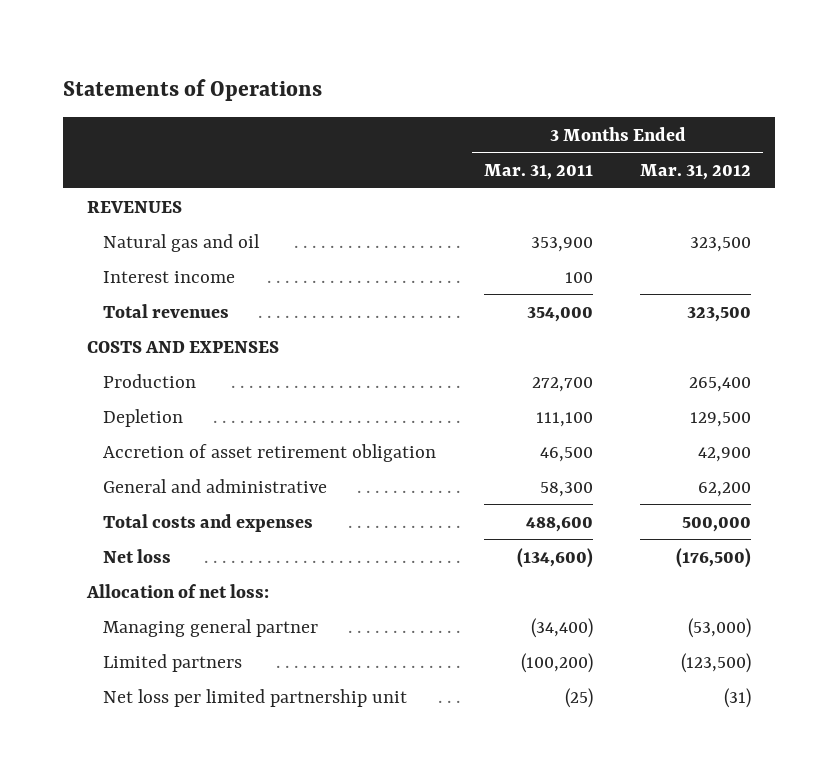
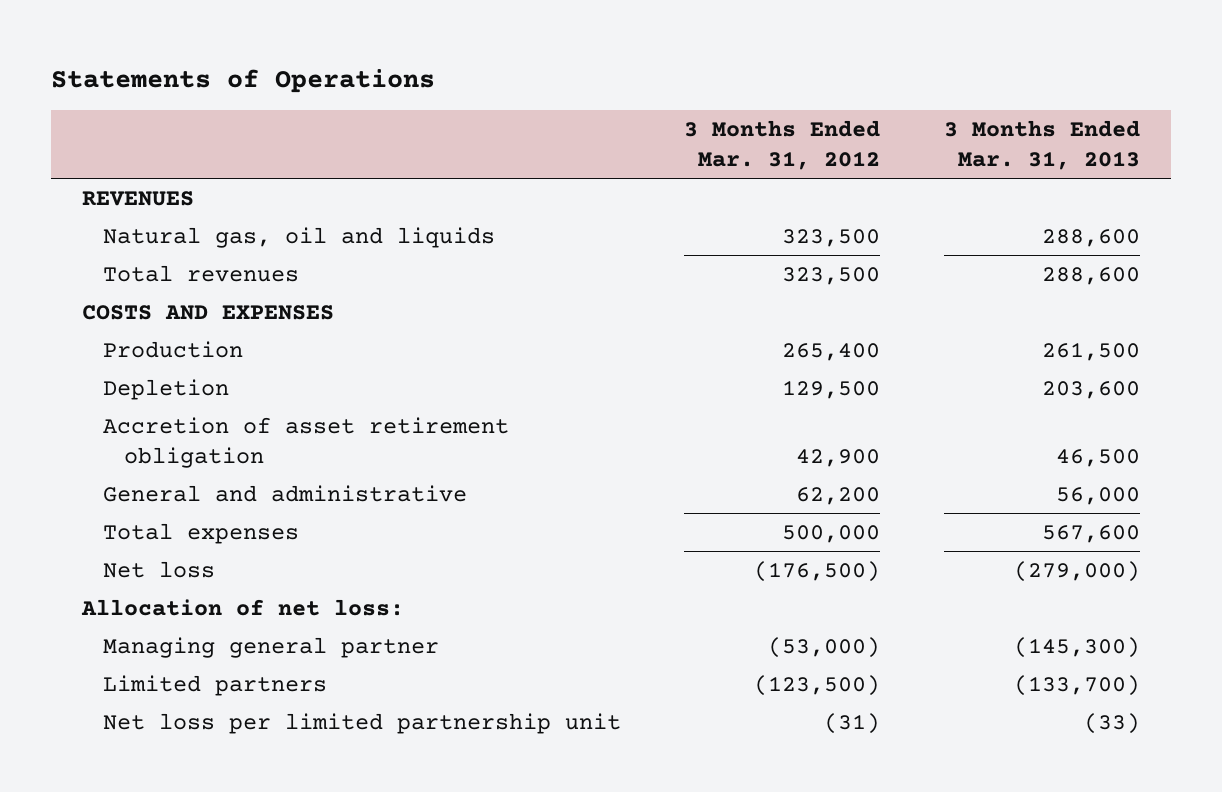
- | 3 Months Ended Mar. 31, 2011 | 3 Months Ended Mar. 31, 2012
+ | 3 Months Ended Mar. 31, 2012 | 3 Months Ended Mar. 31, 2013
- Natural gas and oil | 353,900 | 323,500
- Interest income | 100 |
+ Natural gas, oil and liquids | 323,500 | 288,600
- Total costs and expenses | 488,600 | 500,000
+ Total expenses | 500,000 | 567,600

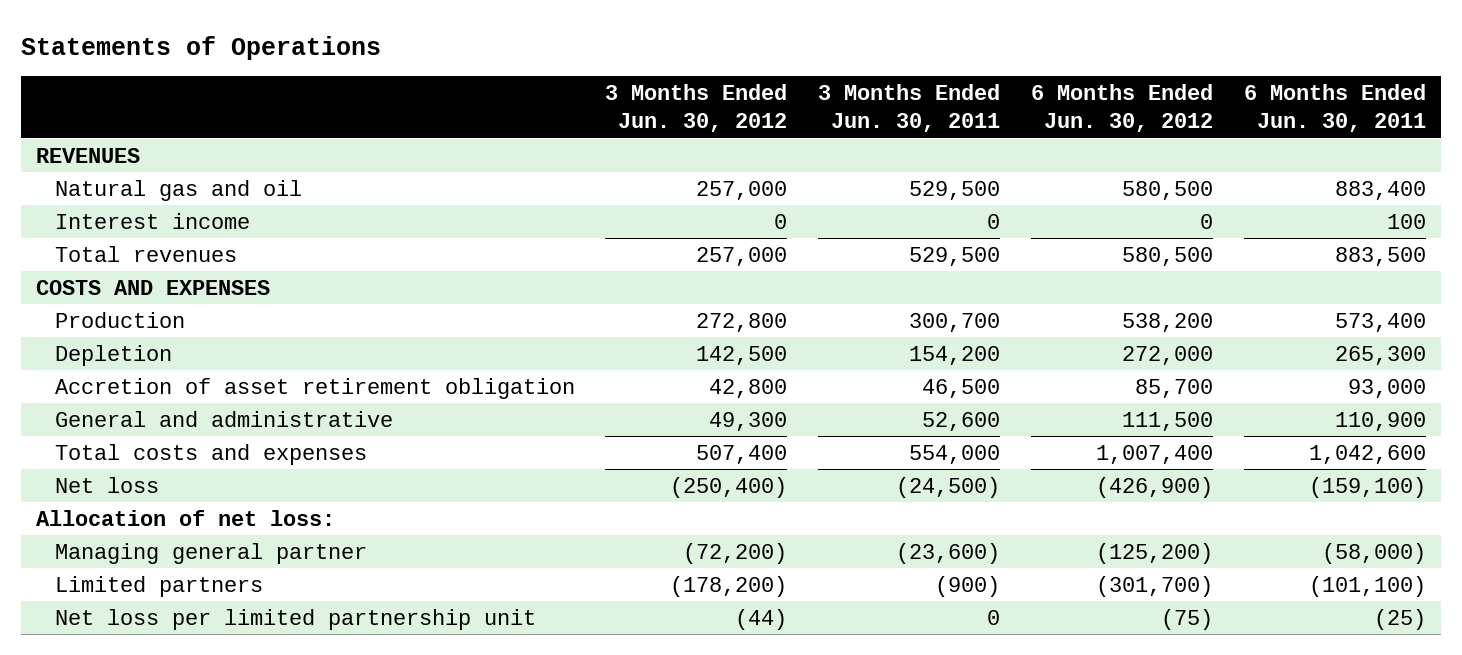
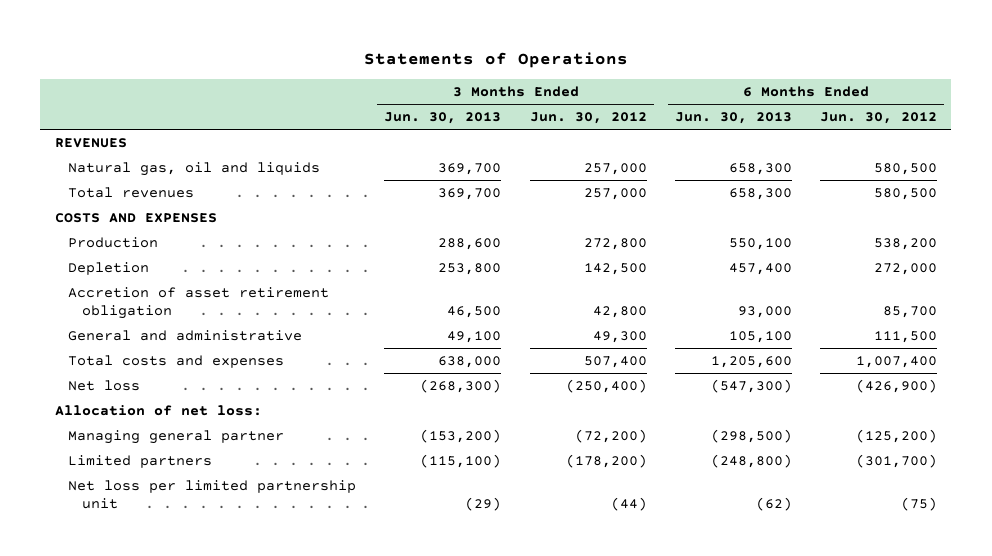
- | 3 Months Ended Jun. 30, 2012 | 3 Months Ended Jun. 30, 2011 | 6 Months Ended Jun. 30, 2012 | 6 Months Ended Jun. 30, 2011
+ | 3 Months Ended Jun. 30, 2013 | 3 Months Ended Jun. 30, 2012 | 6 Months Ended Jun. 30, 2013 | 6 Months Ended Jun. 30, 2012
- Natural gas and oil | 257,000 | 529,500 | 580,500 | 883,400
- Interest income | 0 | 0 | 0 | 100
+ Natural gas, oil and liquids | 369,700 | 257,000 | 658,300 | 580,500

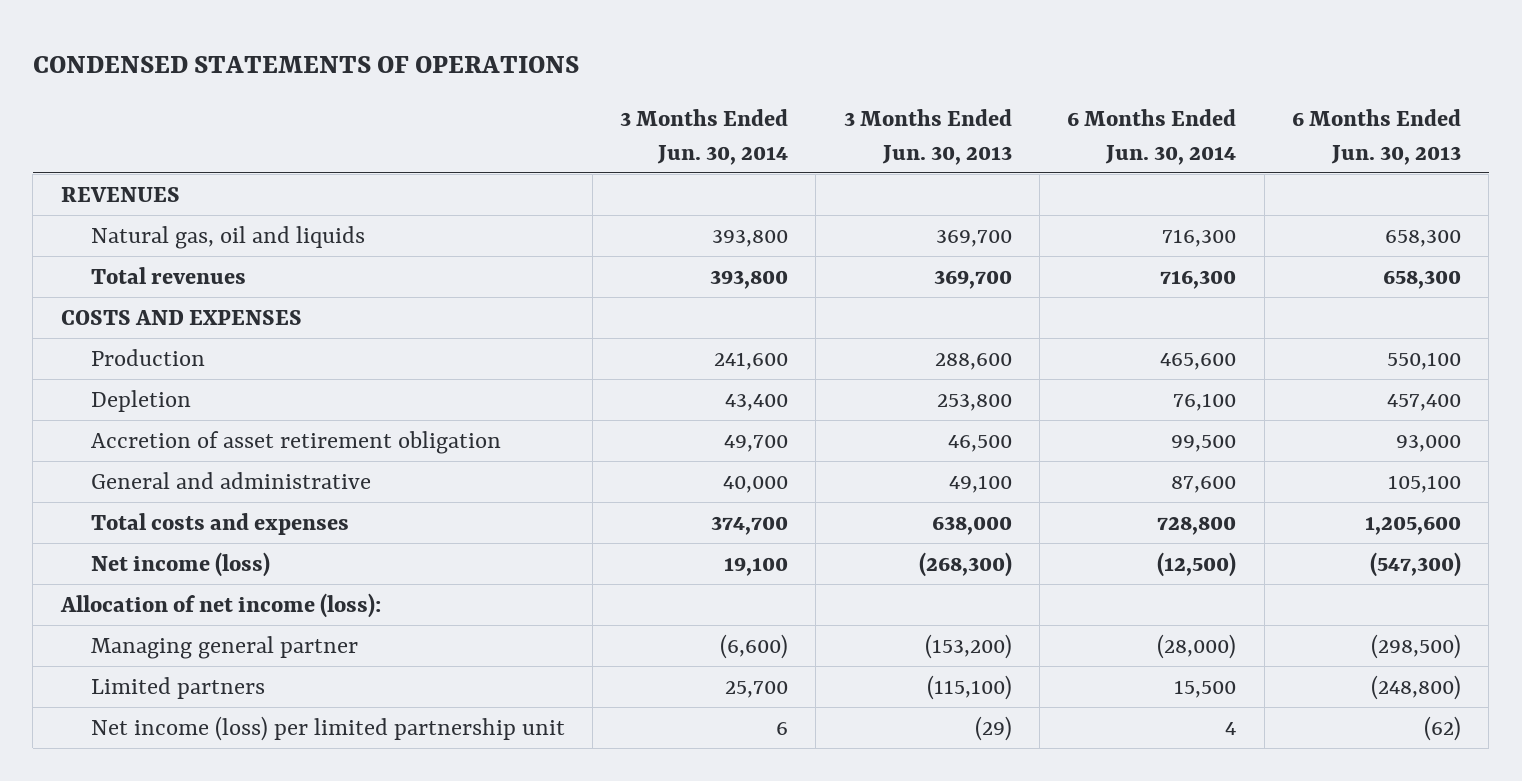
- Statements of Operations
+ CONDENSED STATEMENTS OF OPERATIONS
- | 3 Months Ended Jun. 30, 2013 | 3 Months Ended Jun. 30, 2012 | 6 Months Ended Jun. 30, 2013 | 6 Months Ended Jun. 30, 2012
+ | 3 Months Ended Jun. 30, 2014 | 3 Months Ended Jun. 30, 2013 | 6 Months Ended Jun. 30, 2014 | 6 Months Ended Jun. 30, 2013
- Net loss | (268,300) | (250,400) | (547,300) | (426,900)
- Allocation of net loss:
+ Net income (loss) | 19,100 | (268,300) | (12,500) | (547,300)
+ Allocation of net income (loss):
- Net loss per limited partnership unit | (29) | (44) | (62) | (75)
+ Net income (loss) per limited partnership unit | 6 | (29) | 4 | (62)

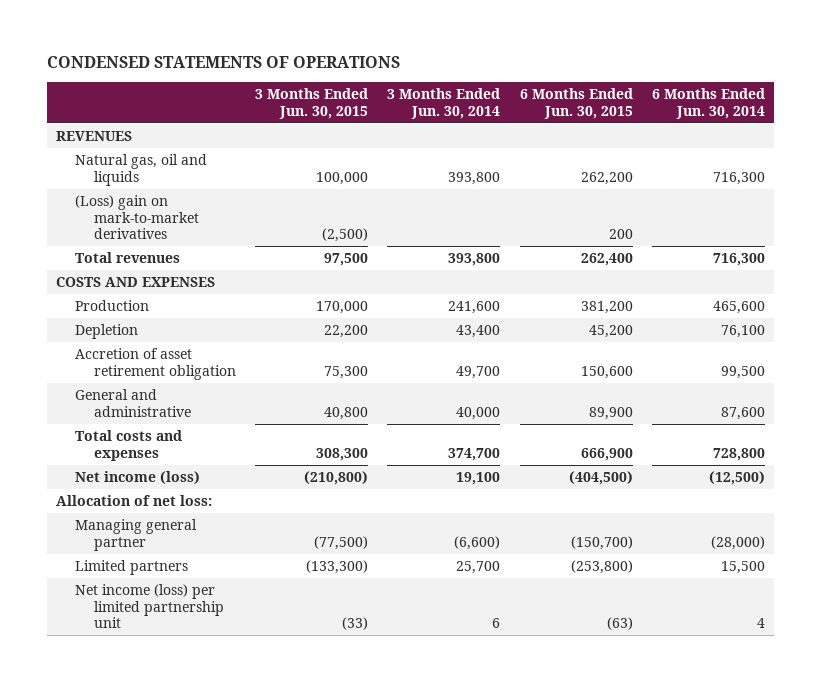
- | 3 Months Ended Jun. 30, 2014 | 3 Months Ended Jun. 30, 2013 | 6 Months Ended Jun. 30, 2014 | 6 Months Ended Jun. 30, 2013
+ | 3 Months Ended Jun. 30, 2015 | 3 Months Ended Jun. 30, 2014 | 6 Months Ended Jun. 30, 2015 | 6 Months Ended Jun. 30, 2014
+ (Loss) gain on mark-to-market derivatives | (2,500) | | 200 |
- Allocation of net income (loss):
+ Allocation of net loss:

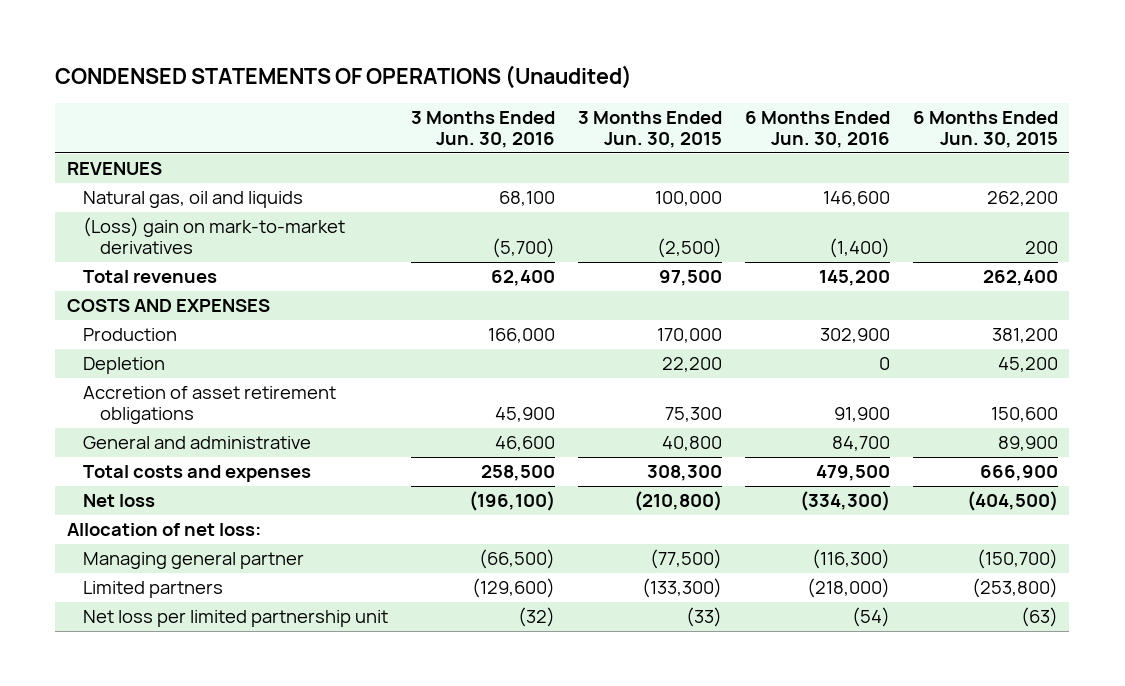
- CONDENSED STATEMENTS OF OPERATIONS
+ CONDENSED STATEMENTS OF OPERATIONS (Unaudited)
- | 3 Months Ended Jun. 30, 2015 | 3 Months Ended Jun. 30, 2014 | 6 Months Ended Jun. 30, 2015 | 6 Months Ended Jun. 30, 2014
+ | 3 Months Ended Jun. 30, 2016 | 3 Months Ended Jun. 30, 2015 | 6 Months Ended Jun. 30, 2016 | 6 Months Ended Jun. 30, 2015
- Accretion of asset retirement obligation | 75,300 | 49,700 | 150,600 | 99,500
+ Accretion of asset retirement obligations | 45,900 | 75,300 | 91,900 | 150,600
- Net income (loss) | (210,800) | 19,100 | (404,500) | (12,500)
+ Net loss | (196,100) | (210,800) | (334,300) | (404,500)
- Net income (loss) per limited partnership unit | (33) | 6 | (63) | 4
+ Net loss per limited partnership unit | (32) | (33) | (54) | (63)

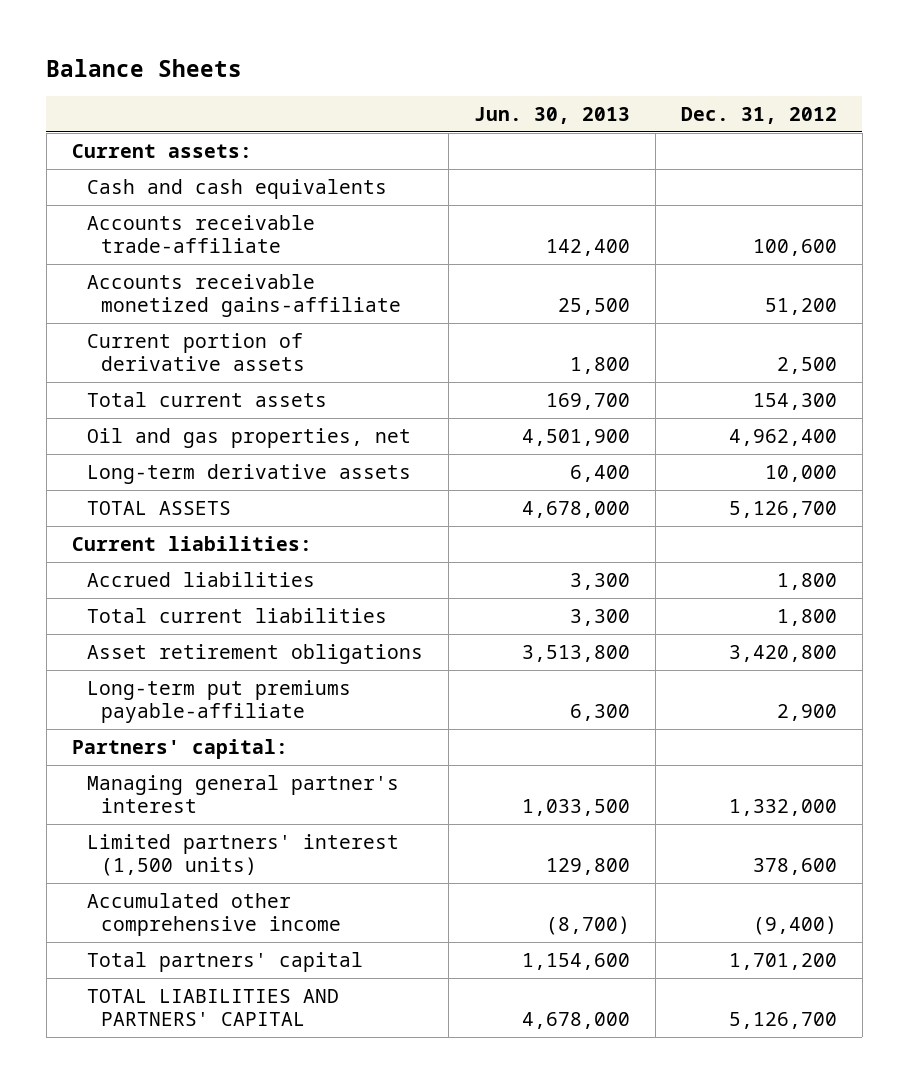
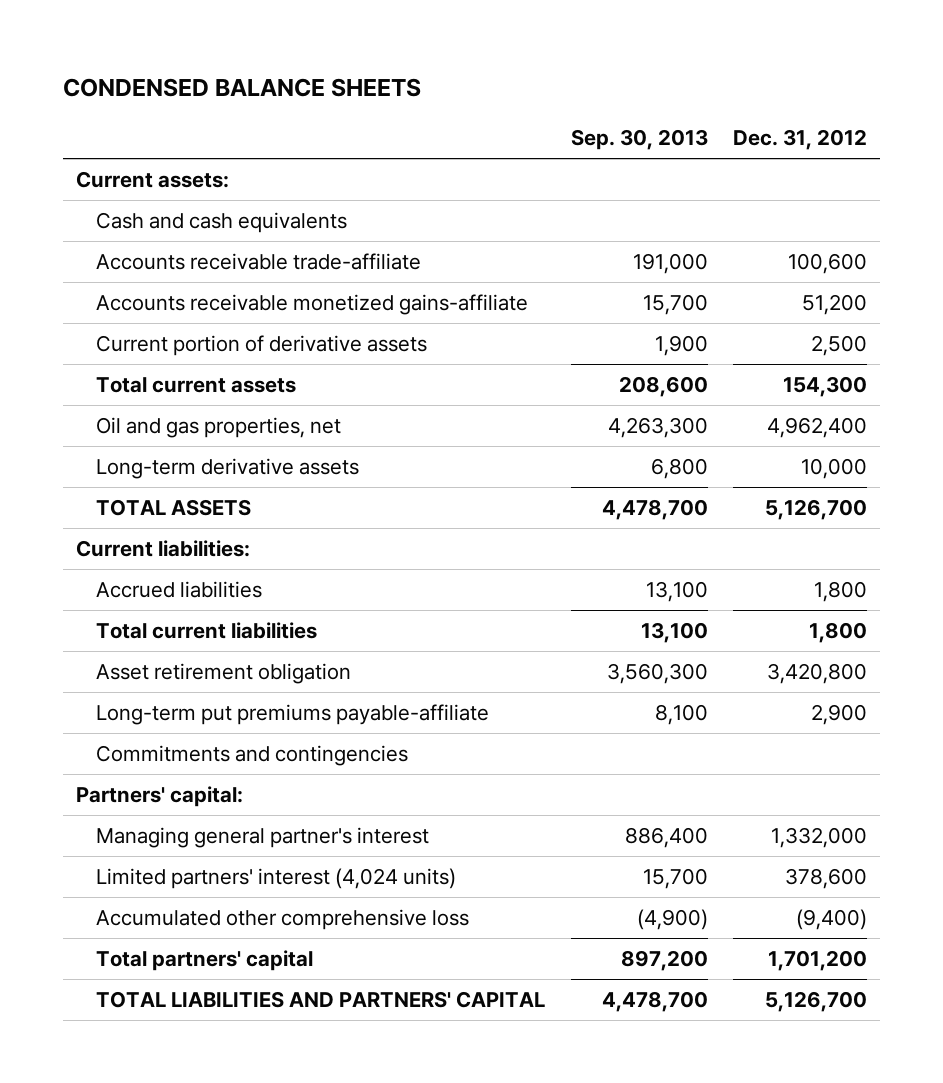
- Balance Sheets
+ CONDENSED BALANCE SHEETS
- | Jun. 30, 2013 | Dec. 31, 2012
+ | Sep. 30, 2013 | Dec. 31, 2012
- Asset retirement obligations | 3,513,800 | 3,420,800
+ Asset retirement obligation | 3,560,300 | 3,420,800
+ Commitments and contingencies
- Limited partners' interest (1,500 units) | 129,800 | 378,600
- Accumulated other comprehensive income | (8,700) | (9,400)
+ Limited partners' interest (4,024 units) | 15,700 | 378,600
+ Accumulated other comprehensive loss | (4,900) | (9,400)

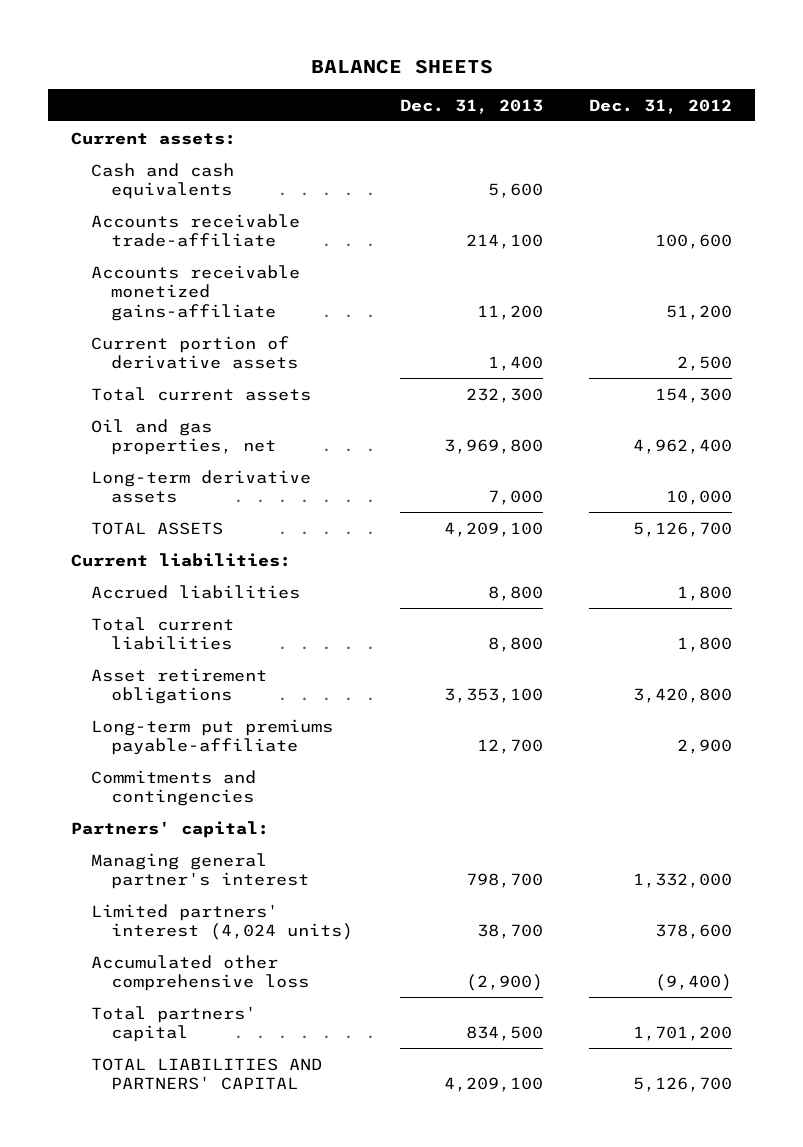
- CONDENSED BALANCE SHEETS
+ BALANCE SHEETS
- | Sep. 30, 2013 | Dec. 31, 2012
+ | Dec. 31, 2013 | Dec. 31, 2012
- Asset retirement obligation | 3,560,300 | 3,420,800
+ Asset retirement obligations | 3,353,100 | 3,420,800

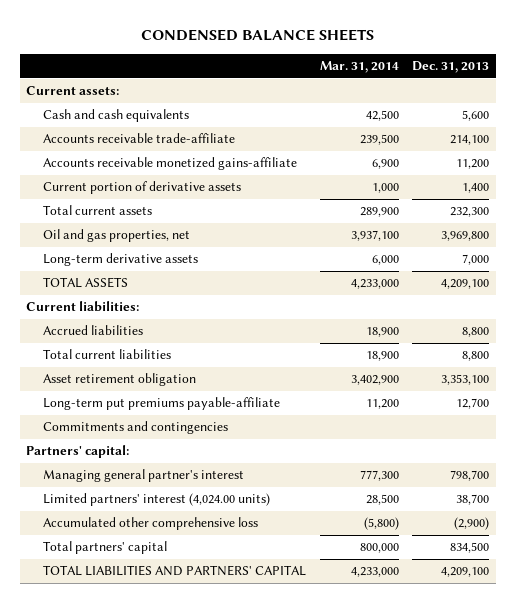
- BALANCE SHEETS
+ CONDENSED BALANCE SHEETS
- | Dec. 31, 2013 | Dec. 31, 2012
+ | Mar. 31, 2014 | Dec. 31, 2013
- Asset retirement obligations | 3,353,100 | 3,420,800
+ Asset retirement obligation | 3,402,900 | 3,353,100
- Limited partners' interest (4,024 units) | 38,700 | 378,600
+ Limited partners' interest (4,024.00 units) | 28,500 | 38,700

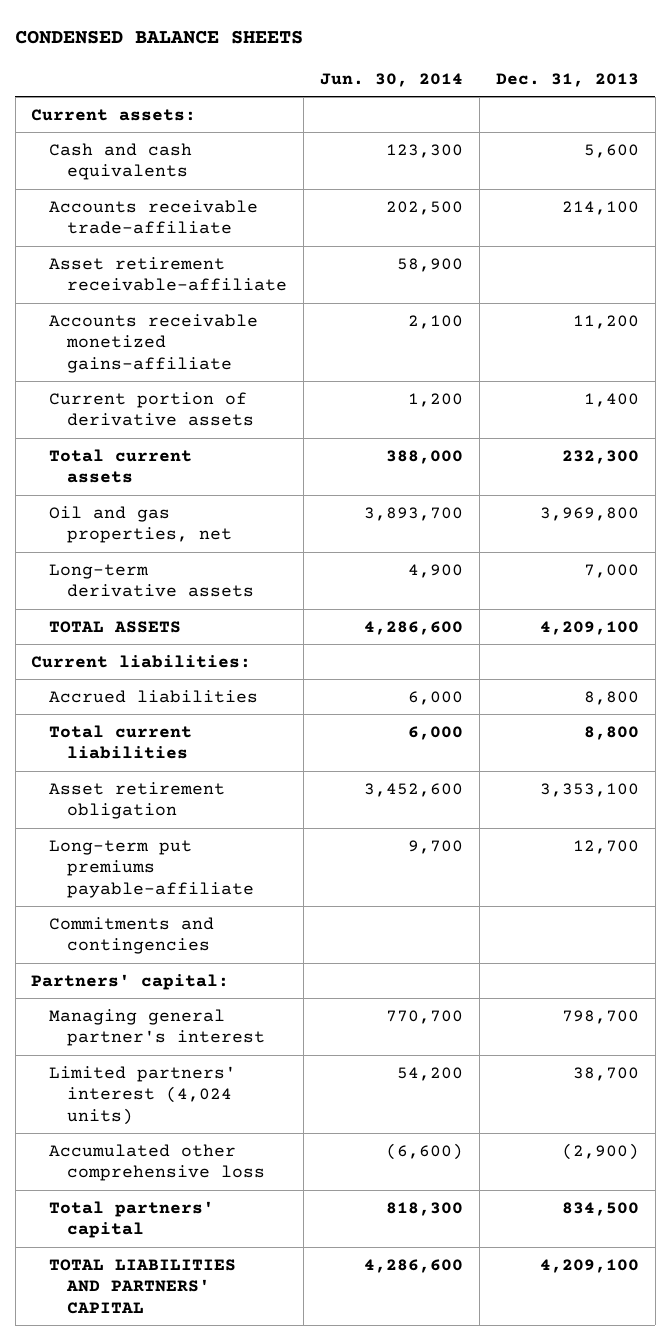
- | Mar. 31, 2014 | Dec. 31, 2013
+ | Jun. 30, 2014 | Dec. 31, 2013
+ Asset retirement receivable-affiliate | 58,900 |
- Limited partners' interest (4,024.00 units) | 28,500 | 38,700
+ Limited partners' interest (4,024 units) | 54,200 | 38,700

